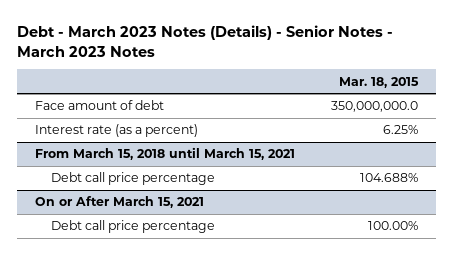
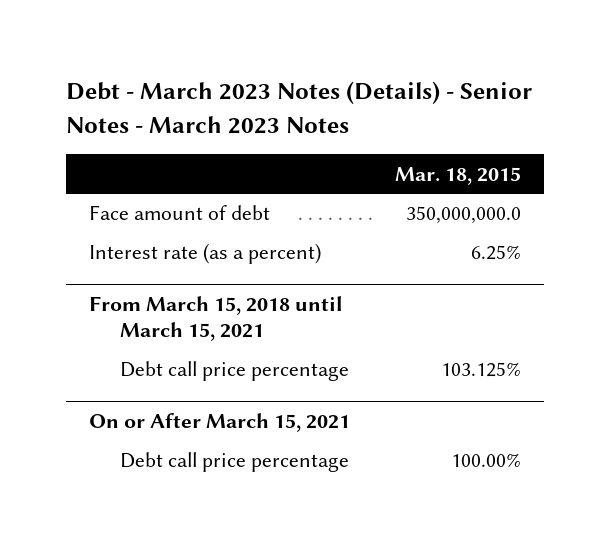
@ From March 15, 2018 until March 15, 2021
- Debt call price percentage | 104.688%
+ Debt call price percentage | 103.125%

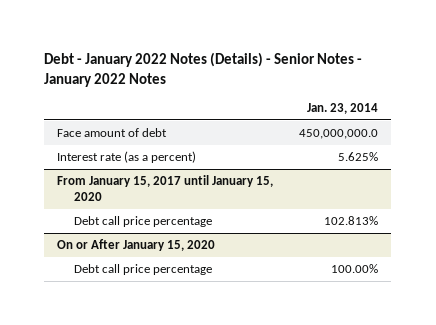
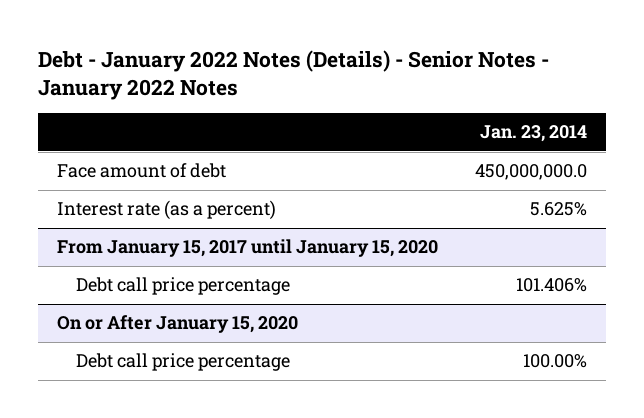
@ From January 15, 2017 until January 15, 2020
- Debt call price percentage | 102.813%
+ Debt call price percentage | 101.406%

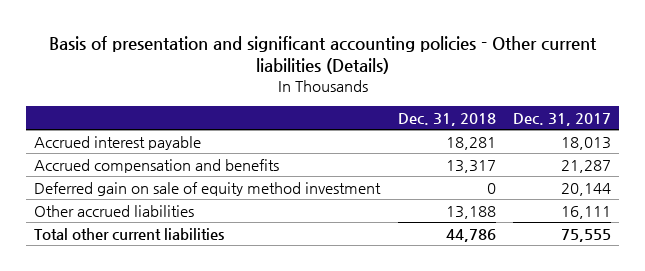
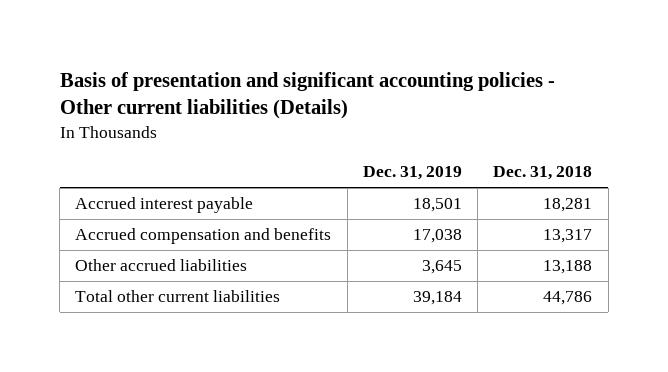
- | Dec. 31, 2018 | Dec. 31, 2017
+ | Dec. 31, 2019 | Dec. 31, 2018
- Deferred gain on sale of equity method investment | 0 | 20,144

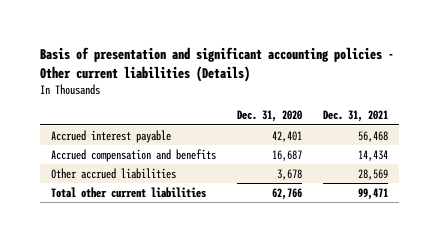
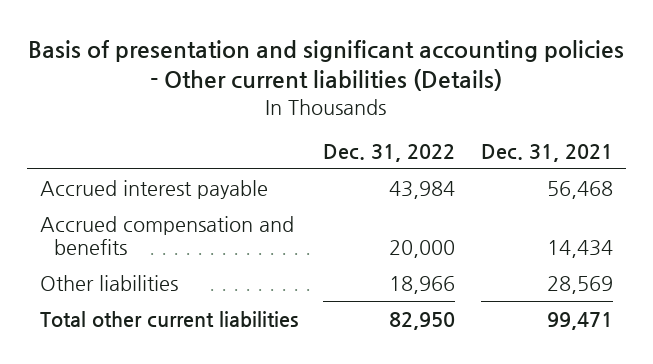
- | Dec. 31, 2020 | Dec. 31, 2021
+ | Dec. 31, 2022 | Dec. 31, 2021
- Other accrued liabilities | 3,678 | 28,569
+ Other liabilities | 18,966 | 28,569

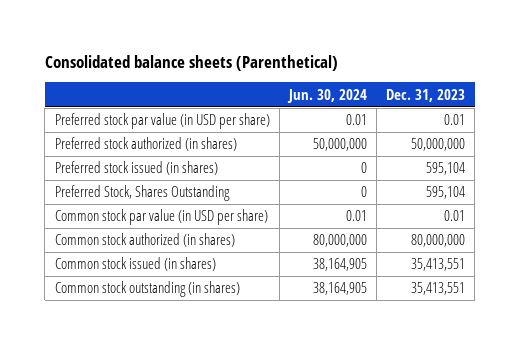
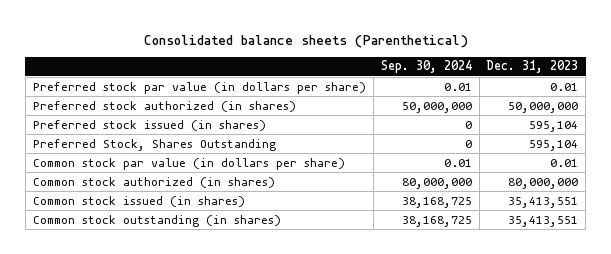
- | Jun. 30, 2024 | Dec. 31, 2023
+ | Sep. 30, 2024 | Dec. 31, 2023
- Preferred stock par value (in USD per share) | 0.01 | 0.01
+ Preferred stock par value (in dollars per share) | 0.01 | 0.01
- Common stock par value (in USD per share) | 0.01 | 0.01
+ Common stock par value (in dollars per share) | 0.01 | 0.01

